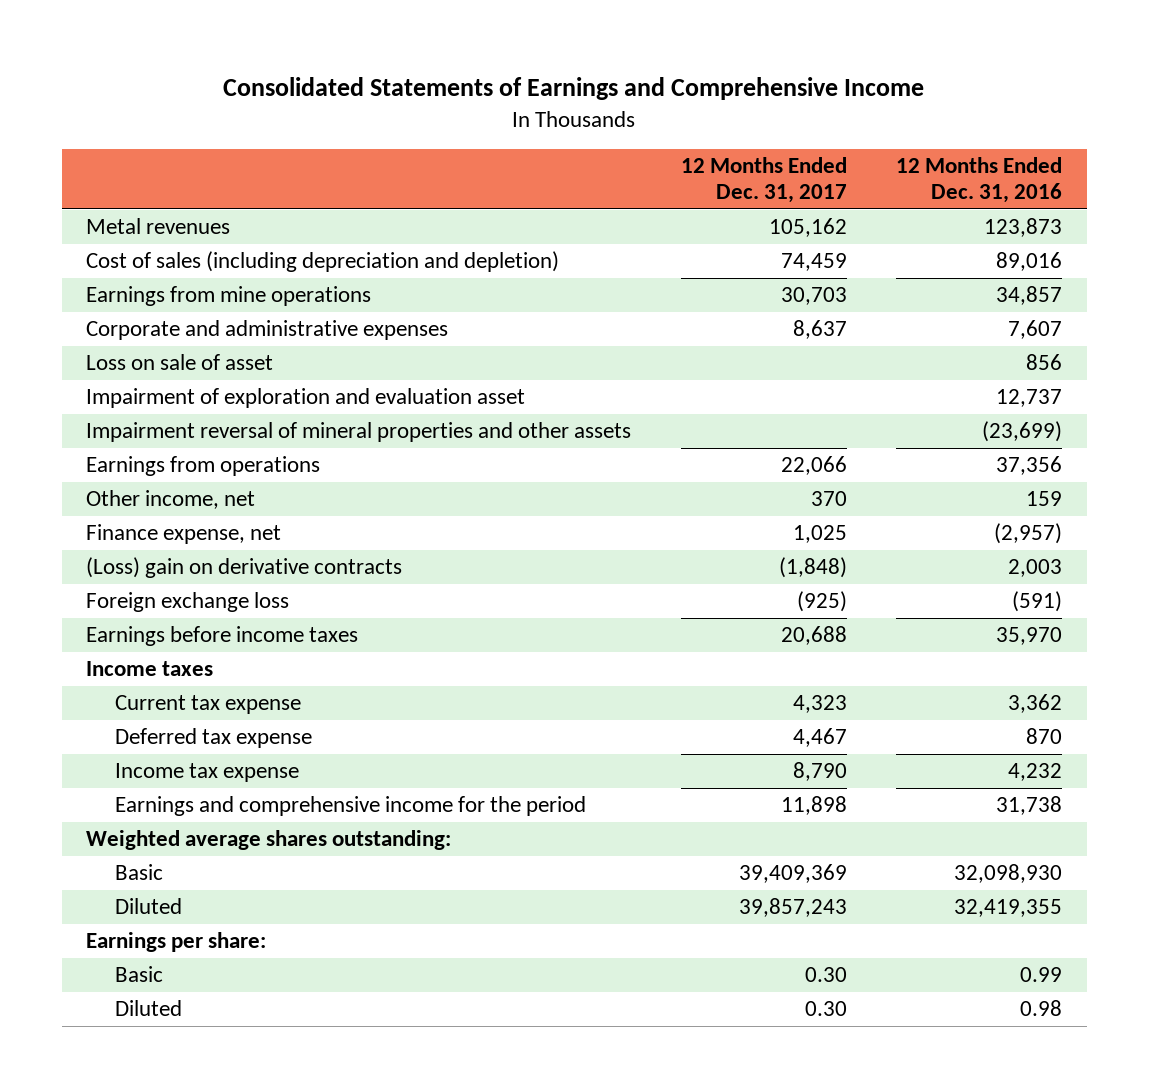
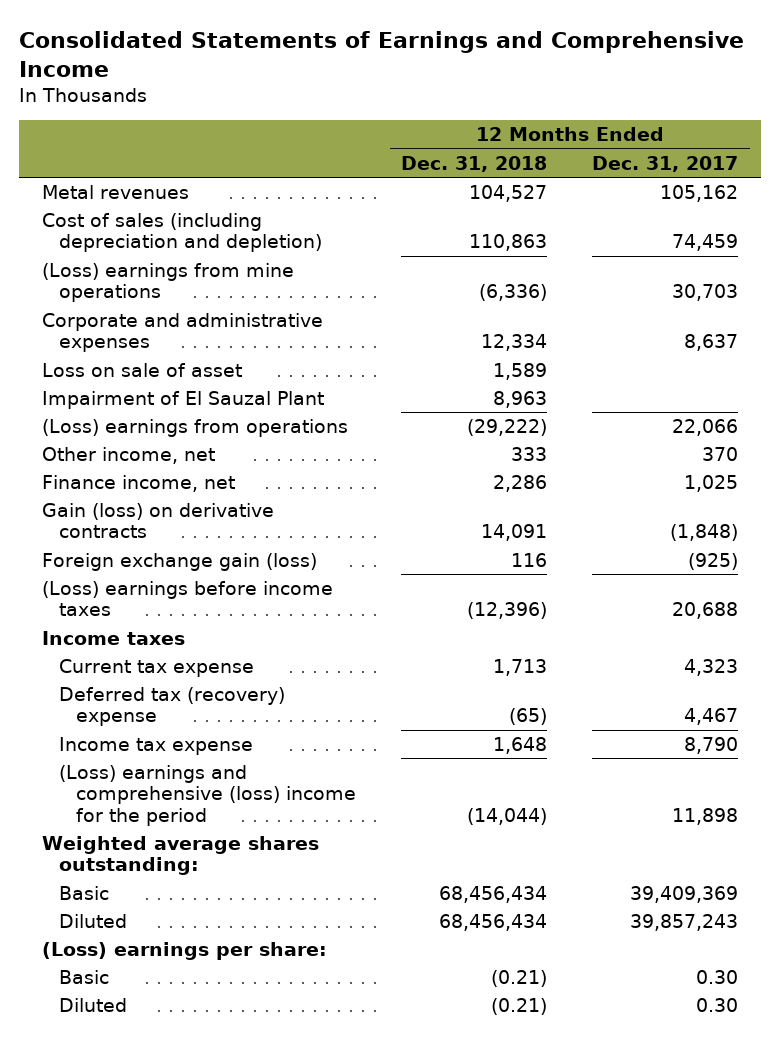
- | 12 Months Ended Dec. 31, 2017 | 12 Months Ended Dec. 31, 2016
+ | 12 Months Ended Dec. 31, 2018 | 12 Months Ended Dec. 31, 2017
- Earnings from mine operations | 30,703 | 34,857
+ (Loss) earnings from mine operations | (6,336) | 30,703
- Impairment of exploration and evaluation asset | | 12,737
- Impairment reversal of mineral properties and other assets | | (23,699)
- Earnings from operations | 22,066 | 37,356
+ Impairment of El Sauzal Plant | 8,963 |
+ (Loss) earnings from operations | (29,222) | 22,066
- Finance expense, net | 1,025 | (2,957)
- (Loss) gain on derivative contracts | (1,848) | 2,003
- Foreign exchange loss | (925) | (591)
- Earnings before income taxes | 20,688 | 35,970
+ Finance income, net | 2,286 | 1,025
+ Gain (loss) on derivative contracts | 14,091 | (1,848)
+ Foreign exchange gain (loss) | 116 | (925)
+ (Loss) earnings before income taxes | (12,396) | 20,688
- Deferred tax expense | 4,467 | 870
+ Deferred tax (recovery) expense | (65) | 4,467
- Earnings and comprehensive income for the period | 11,898 | 31,738
+ (Loss) earnings and comprehensive (loss) income for the period | (14,044) | 11,898
- Earnings per share:
+ (Loss) earnings per share:

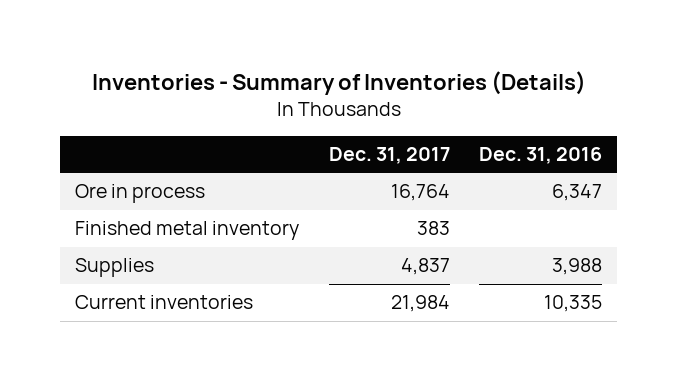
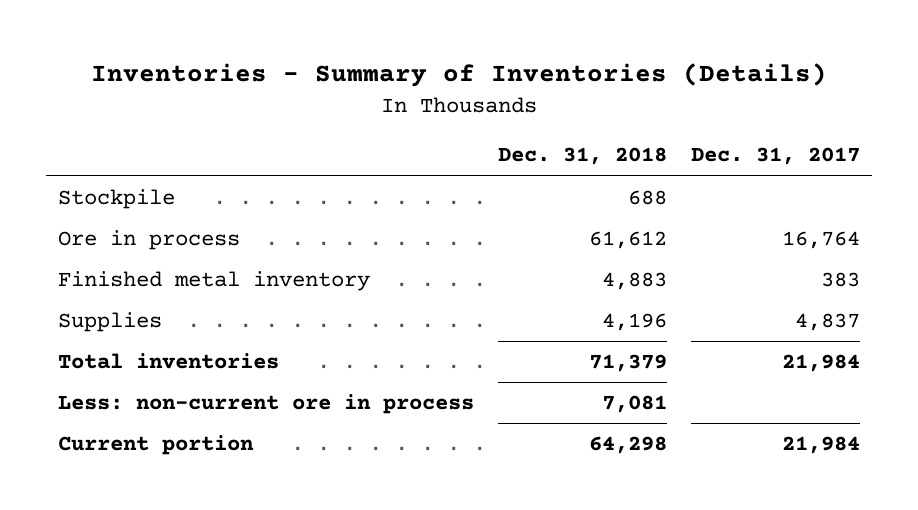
- | Dec. 31, 2017 | Dec. 31, 2016
+ | Dec. 31, 2018 | Dec. 31, 2017
+ Stockpile | 688 |
- Current inventories | 21,984 | 10,335
+ Total inventories | 71,379 | 21,984
+ Less: non-current ore in process | 7,081 |
+ Current portion | 64,298 | 21,984

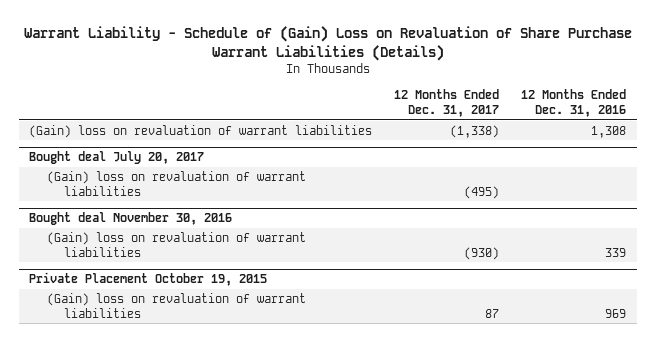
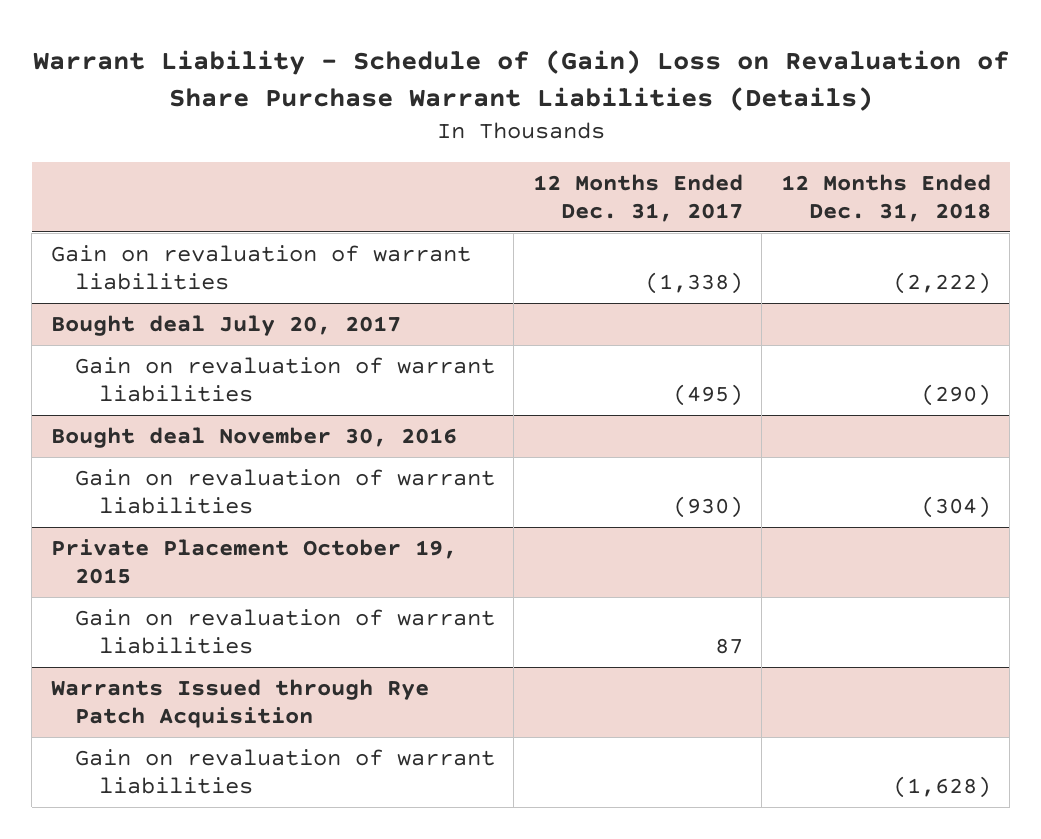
- | 12 Months Ended Dec. 31, 2017 | 12 Months Ended Dec. 31, 2016
+ | 12 Months Ended Dec. 31, 2017 | 12 Months Ended Dec. 31, 2018
- (Gain) loss on revaluation of warrant liabilities | (1,338) | 1,308
+ Gain on revaluation of warrant liabilities | (1,338) | (2,222)
@ Bought deal July 20, 2017
- (Gain) loss on revaluation of warrant liabilities | (495) |
+ Gain on revaluation of warrant liabilities | (495) | (290)
@ Bought deal November 30, 2016
- (Gain) loss on revaluation of warrant liabilities | (930) | 339
+ Gain on revaluation of warrant liabilities | (930) | (304)
@ Private Placement October 19, 2015
- (Gain) loss on revaluation of warrant liabilities | 87 | 969
+ Gain on revaluation of warrant liabilities | 87 |
+ Warrants Issued through Rye Patch Acquisition
+ Gain on revaluation of warrant liabilities | | (1,628)

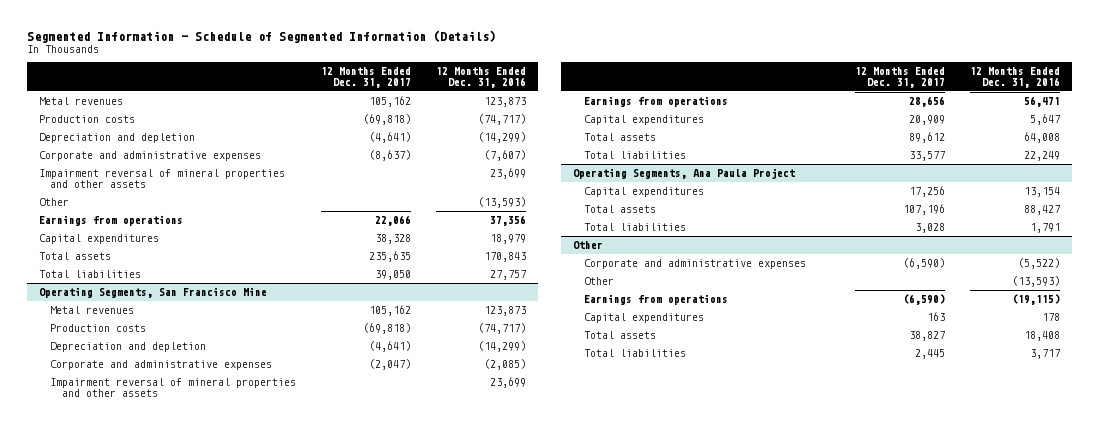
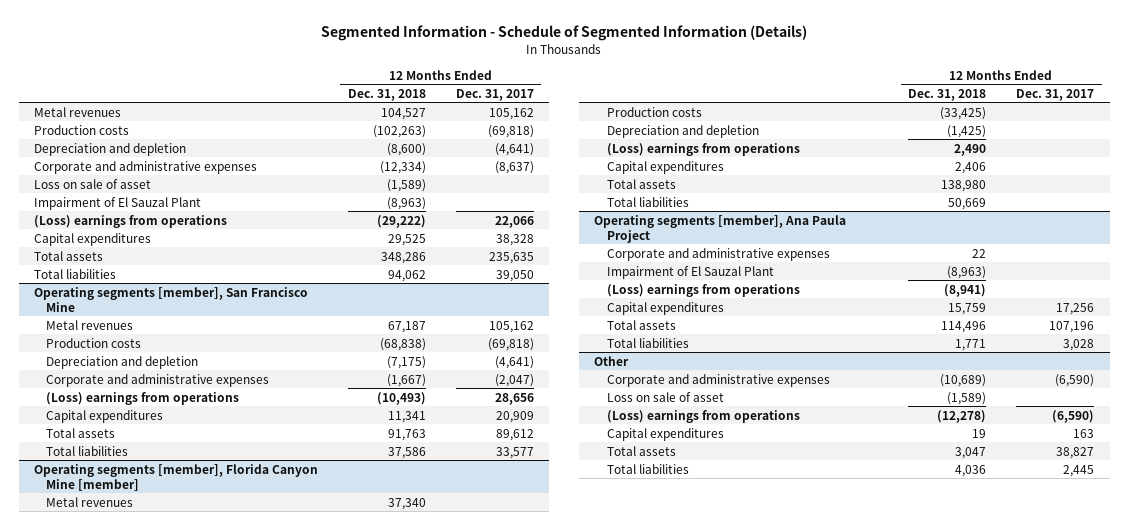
- | 12 Months Ended Dec. 31, 2017 | 12 Months Ended Dec. 31, 2016
+ | 12 Months Ended Dec. 31, 2018 | 12 Months Ended Dec. 31, 2017
- Impairment reversal of mineral properties and other assets | | 23,699
- Other | | (13,593)
- Earnings from operations | 22,066 | 37,356
+ Loss on sale of asset | (1,589) |
+ Impairment of El Sauzal Plant | (8,963) |
+ (Loss) earnings from operations | (29,222) | 22,066
- Operating Segments, San Francisco Mine
+ Operating segments [member], San Francisco Mine
- Impairment reversal of mineral properties and other assets | | 23,699
- Earnings from operations | 28,656 | 56,471
+ (Loss) earnings from operations | (10,493) | 28,656
- Operating Segments, Ana Paula Project
+ Operating segments [member], Florida Canyon Mine [member]
+ Metal revenues | 37,340 |
+ Production costs | (33,425) |
+ Depreciation and depletion | (1,425) |
+ (Loss) earnings from operations | 2,490 |
+ Capital expenditures | 2,406 |
+ Total assets | 138,980 |
+ Total liabilities | 50,669 |
+ Operating segments [member], Ana Paula Project
+ Corporate and administrative expenses | 22 |
+ Impairment of El Sauzal Plant | (8,963) |
+ (Loss) earnings from operations | (8,941) |
@ Other
- Other | | (13,593)
- Earnings from operations | (6,590) | (19,115)
+ Loss on sale of asset | (1,589) |
+ (Loss) earnings from operations | (12,278) | (6,590)

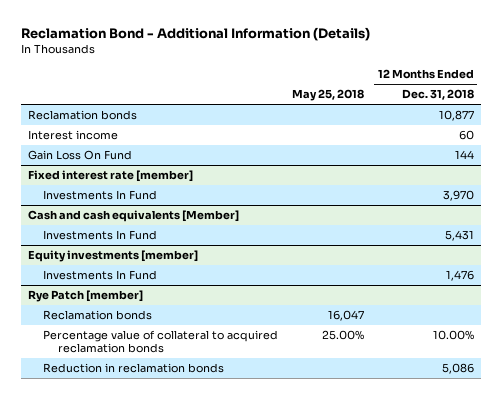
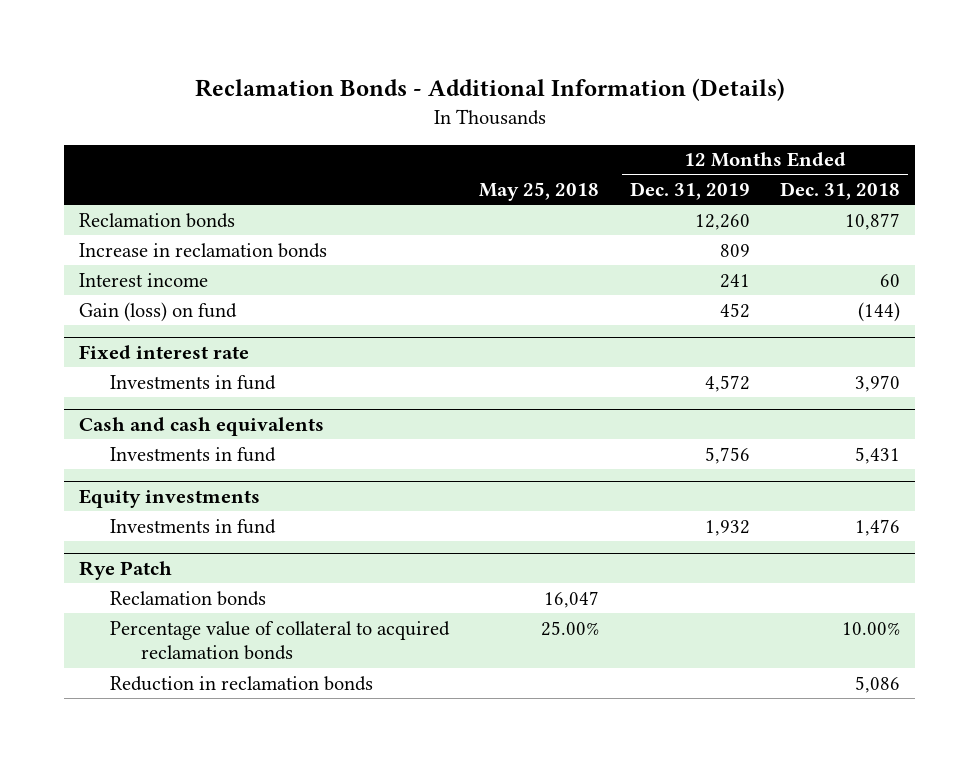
- Reclamation Bond - Additional Information (Details)
+ Reclamation Bonds - Additional Information (Details)
- | May 25, 2018 | 12 Months Ended Dec. 31, 2018
+ | May 25, 2018 | 12 Months Ended Dec. 31, 2019 | 12 Months Ended Dec. 31, 2018
+ Increase in reclamation bonds | | 809 |
- Gain Loss On Fund | | 144
- Fixed interest rate [member]
- Investments In Fund | | 3,970
- Cash and cash equivalents [Member]
- Investments In Fund | | 5,431
- Equity investments [member]
- Investments In Fund | | 1,476
- Rye Patch [member]
+ Gain (loss) on fund | | 452 | (144)
+ Fixed interest rate
+ Investments in fund | | 4,572 | 3,970
+ Cash and cash equivalents
+ Investments in fund | | 5,756 | 5,431
+ Equity investments
+ Investments in fund | | 1,932 | 1,476
+ Rye Patch

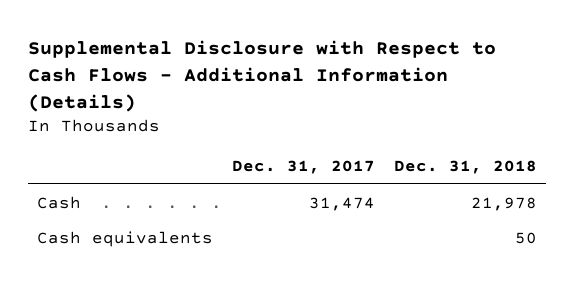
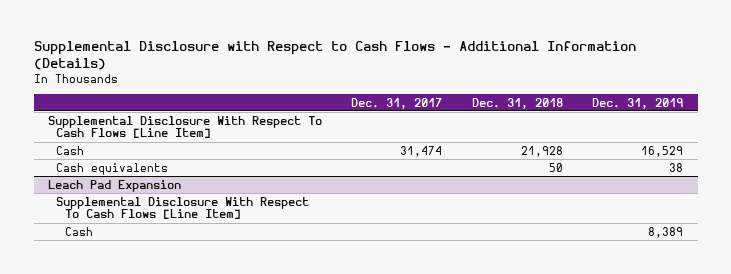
- | Dec. 31, 2017 | Dec. 31, 2018
+ | Dec. 31, 2017 | Dec. 31, 2018 | Dec. 31, 2019
- Cash | 31,474 | 21,978
+ Supplemental Disclosure With Respect To Cash Flows [Line Item]
+ Cash | 31,474 | 21,928 | 16,529
+ Leach Pad Expansion
+ Supplemental Disclosure With Respect To Cash Flows [Line Item]
+ Cash | | | 8,389

